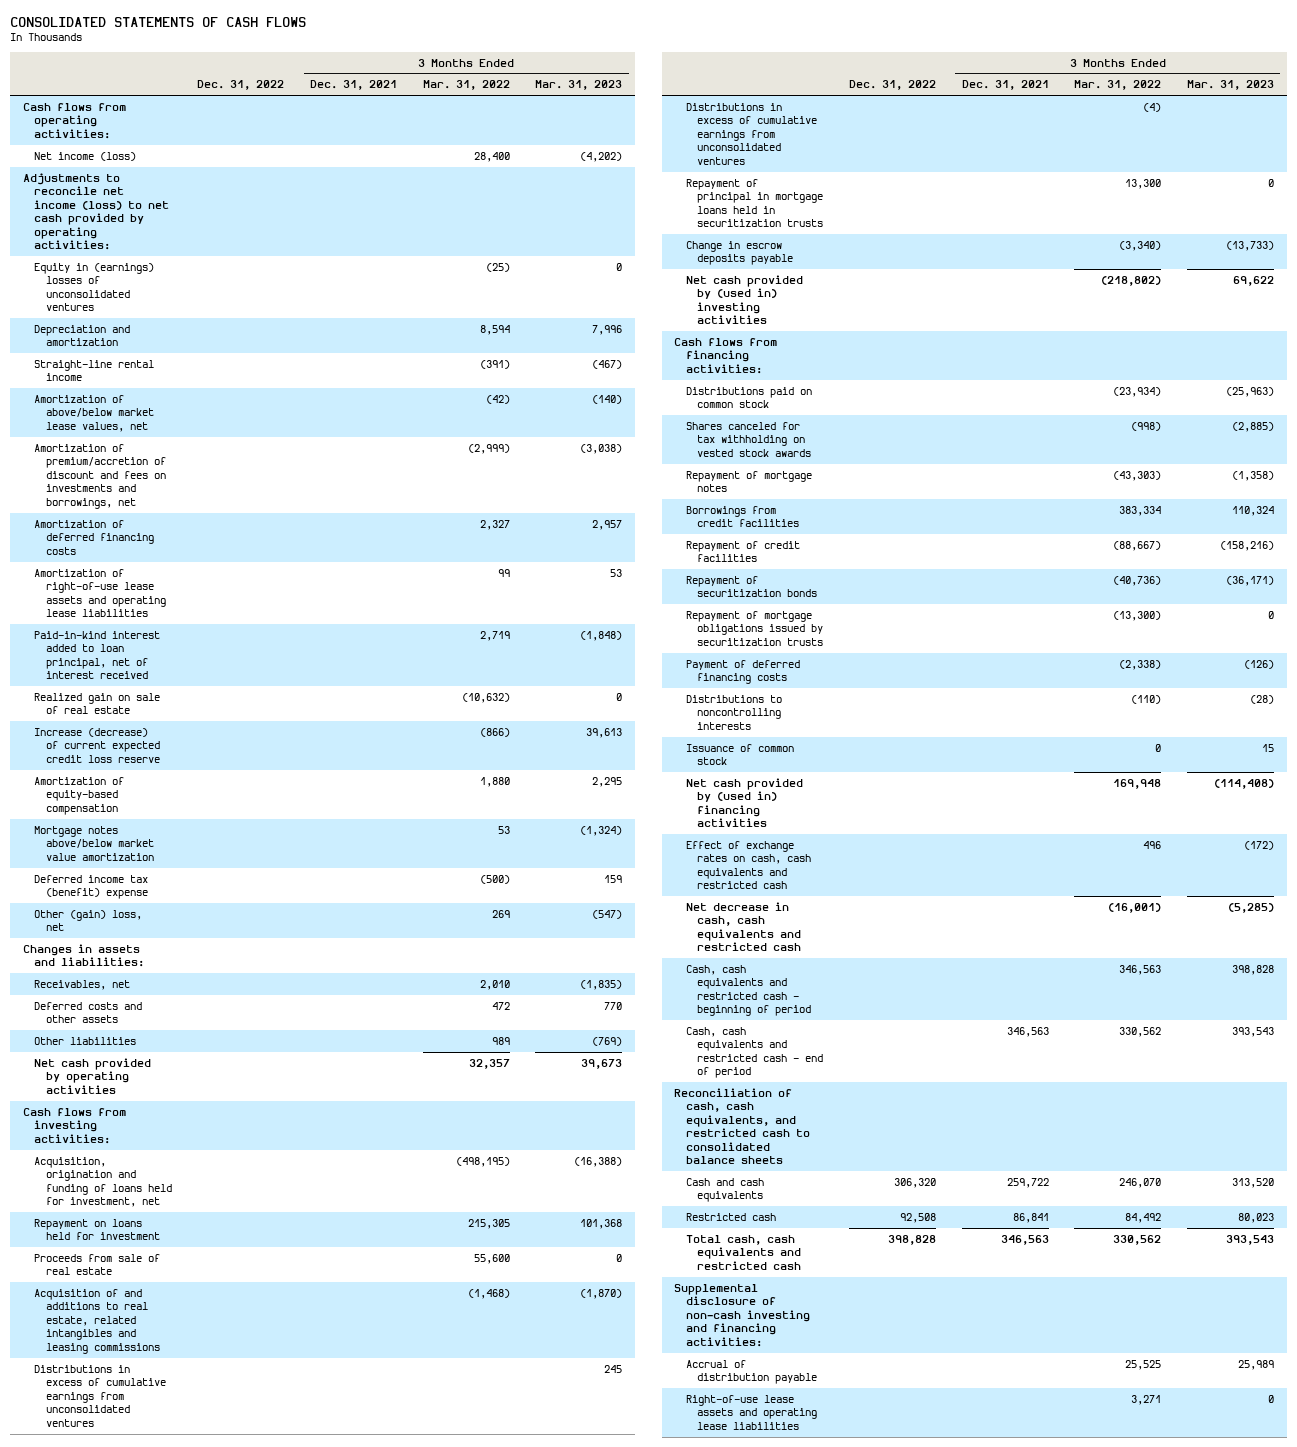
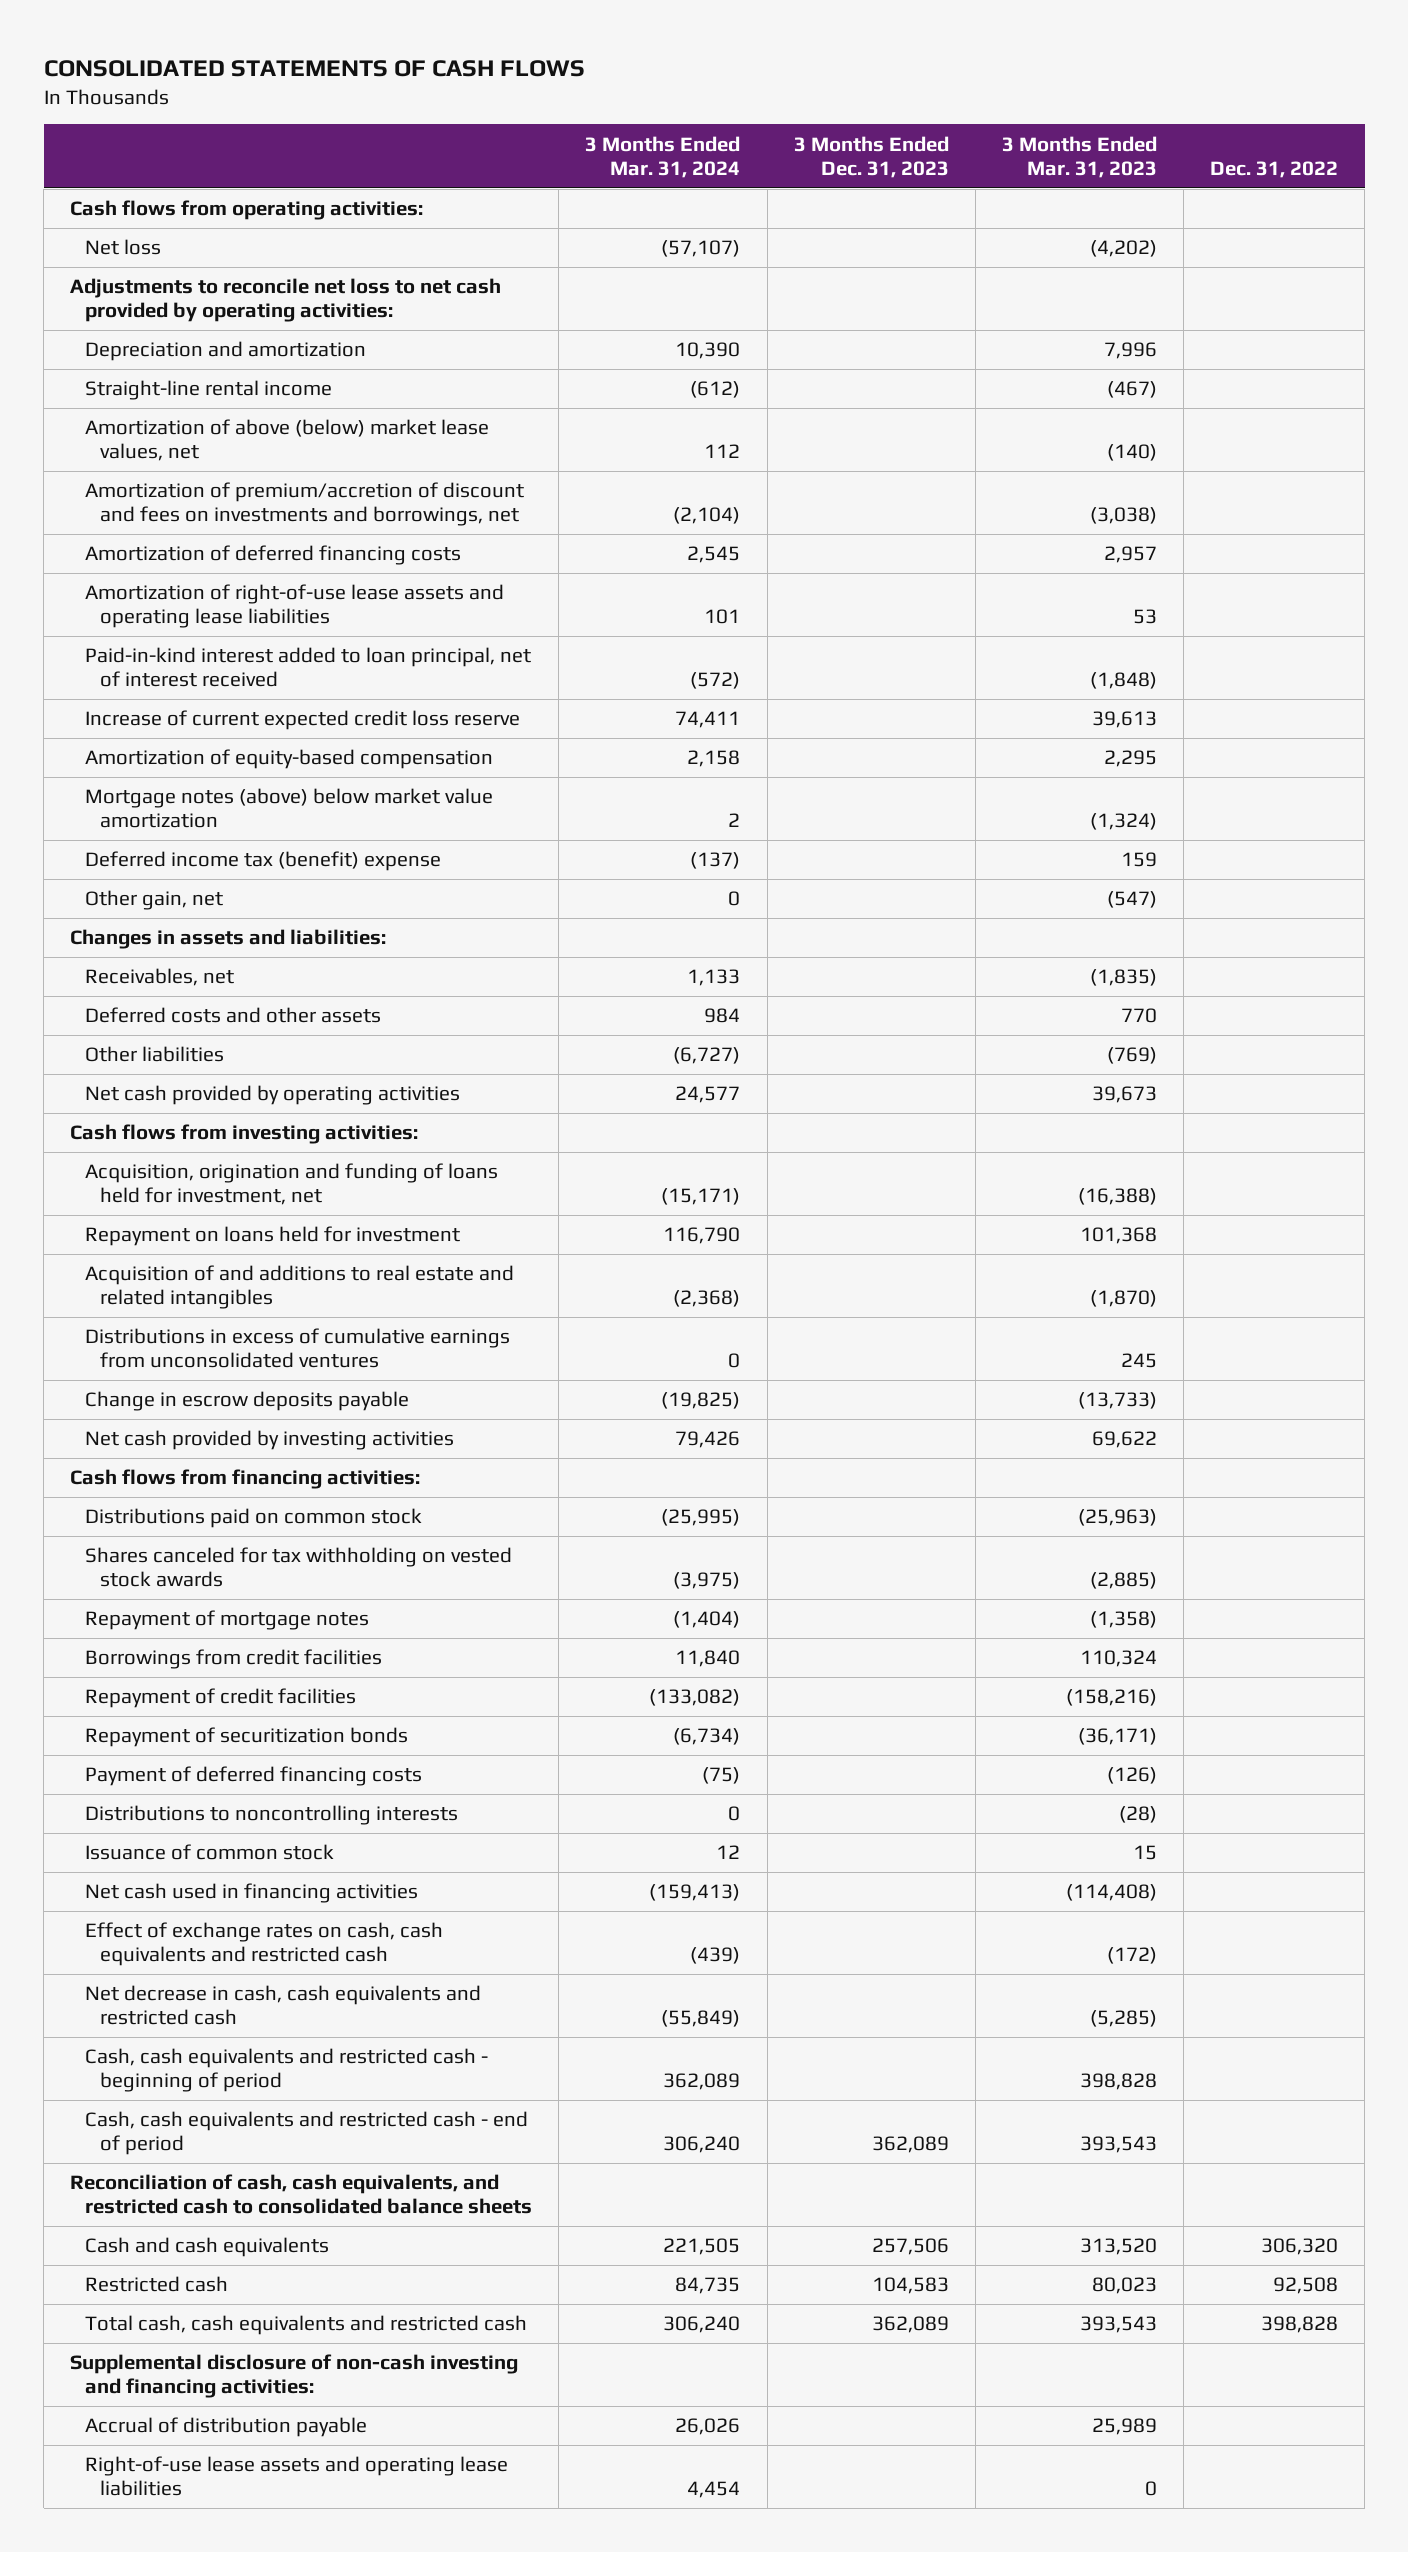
- | Dec. 31, 2022 | 3 Months Ended Dec. 31, 2021 | 3 Months Ended Mar. 31, 2022 | 3 Months Ended Mar. 31, 2023
+ | 3 Months Ended Mar. 31, 2024 | 3 Months Ended Dec. 31, 2023 | 3 Months Ended Mar. 31, 2023 | Dec. 31, 2022
- Net income (loss) | | | 28,400 | (4,202)
- Adjustments to reconcile net income (loss) to net cash provided by operating activities:
- Equity in (earnings) losses of unconsolidated ventures | | | (25) | 0
+ Net loss | (57,107) | | (4,202) |
+ Adjustments to reconcile net loss to net cash provided by operating activities:
- Amortization of above/below market lease values, net | | | (42) | (140)
+ Amortization of above (below) market lease values, net | 112 | | (140) |
- Realized gain on sale of real estate | | | (10,632) | 0
- Increase (decrease) of current expected credit loss reserve | | | (866) | 39,613
+ Increase of current expected credit loss reserve | 74,411 | | 39,613 |
- Mortgage notes above/below market value amortization | | | 53 | (1,324)
+ Mortgage notes (above) below market value amortization | 2 | | (1,324) |
- Other (gain) loss, net | | | 269 | (547)
+ Other gain, net | 0 | | (547) |
- Proceeds from sale of real estate | | | 55,600 | 0
- Acquisition of and additions to real estate, related intangibles and leasing commissions | | | (1,468) | (1,870)
+ Acquisition of and additions to real estate and related intangibles | (2,368) | | (1,870) |
- Distributions in excess of cumulative earnings from unconsolidated ventures | | | (4) |
- Repayment of principal in mortgage loans held in securitization trusts | | | 13,300 | 0
- Net cash provided by (used in) investing activities | | | (218,802) | 69,622
+ Net cash provided by investing activities | 79,426 | | 69,622 |
- Repayment of mortgage obligations issued by securitization trusts | | | (13,300) | 0
- Net cash provided by (used in) financing activities | | | 169,948 | (114,408)
+ Net cash used in financing activities | (159,413) | | (114,408) |

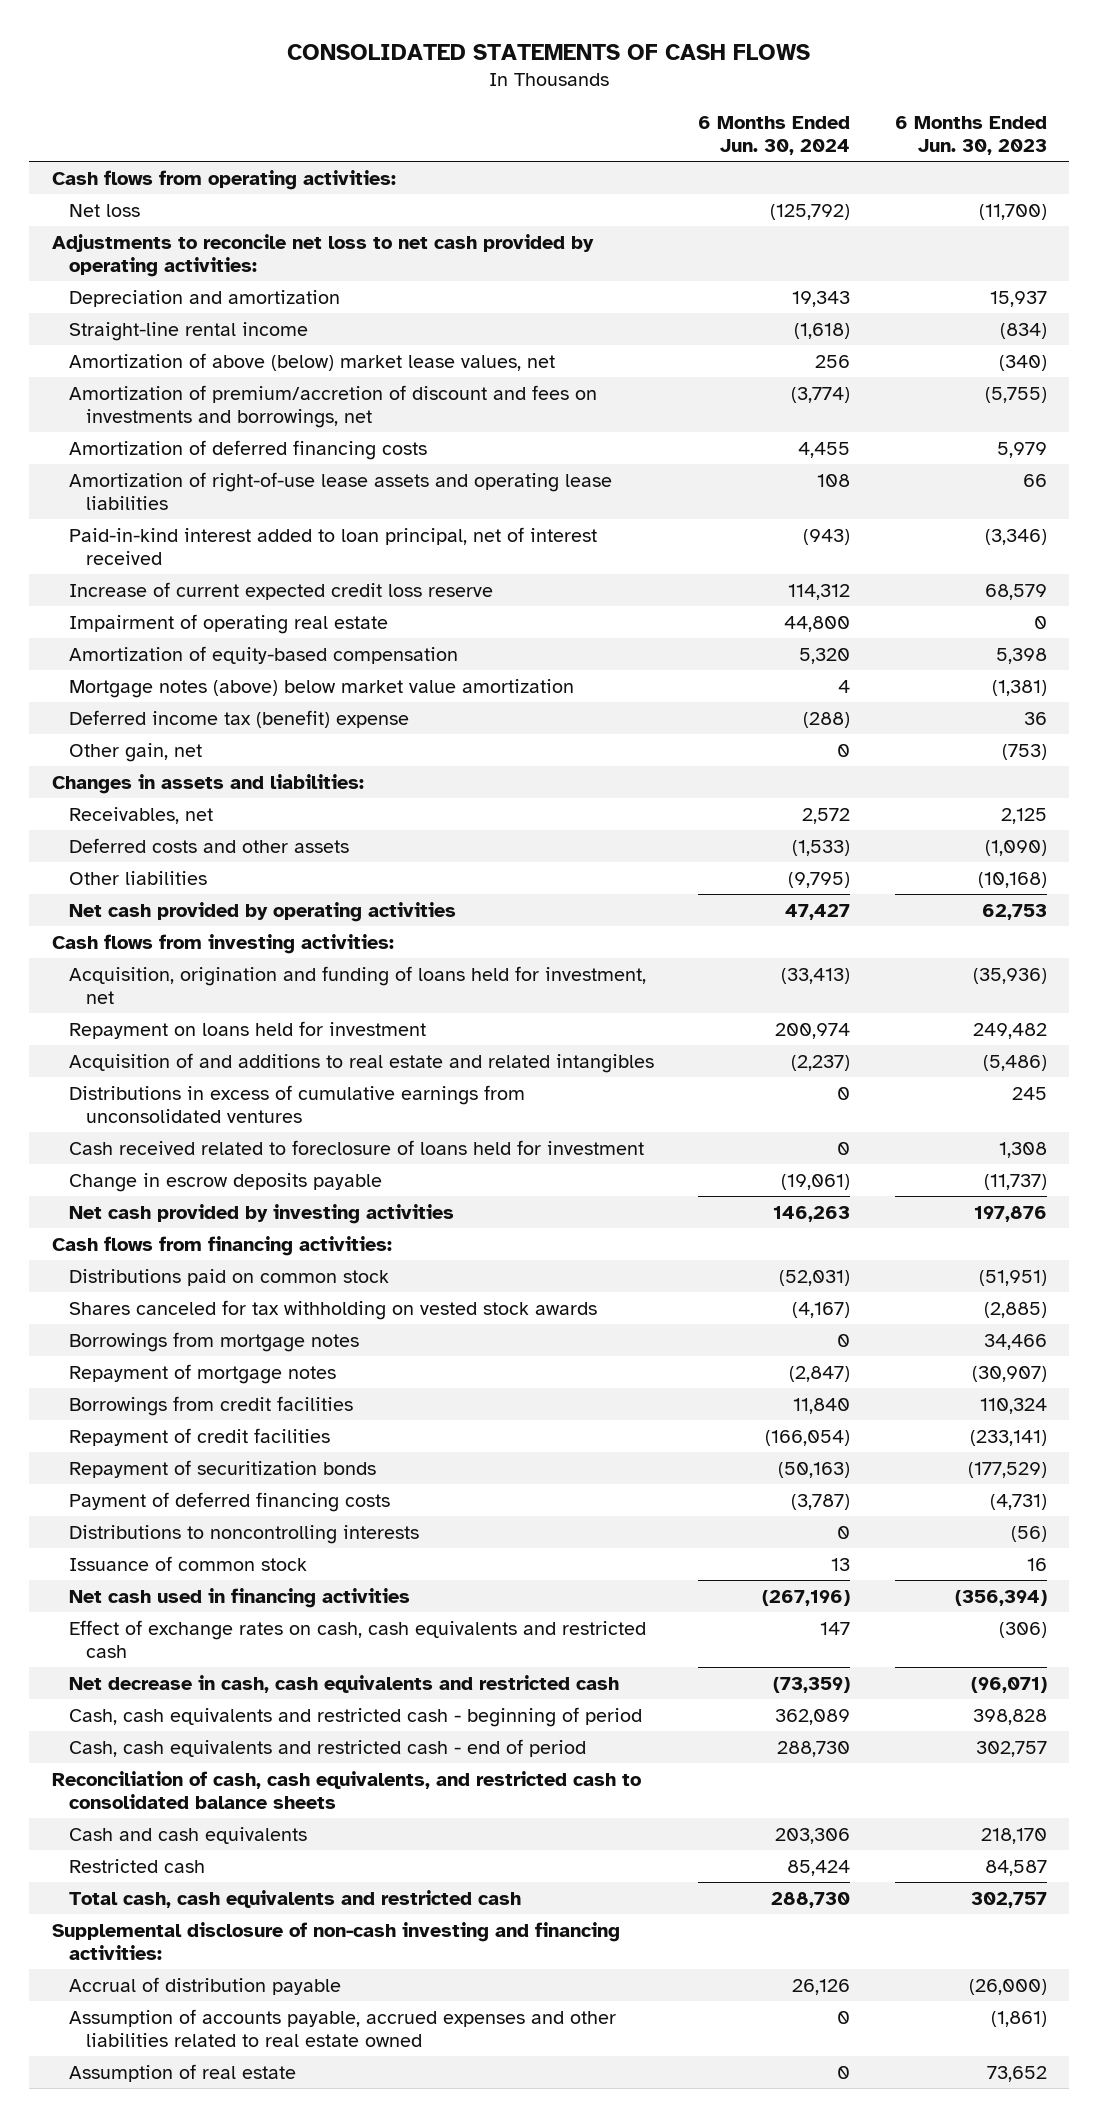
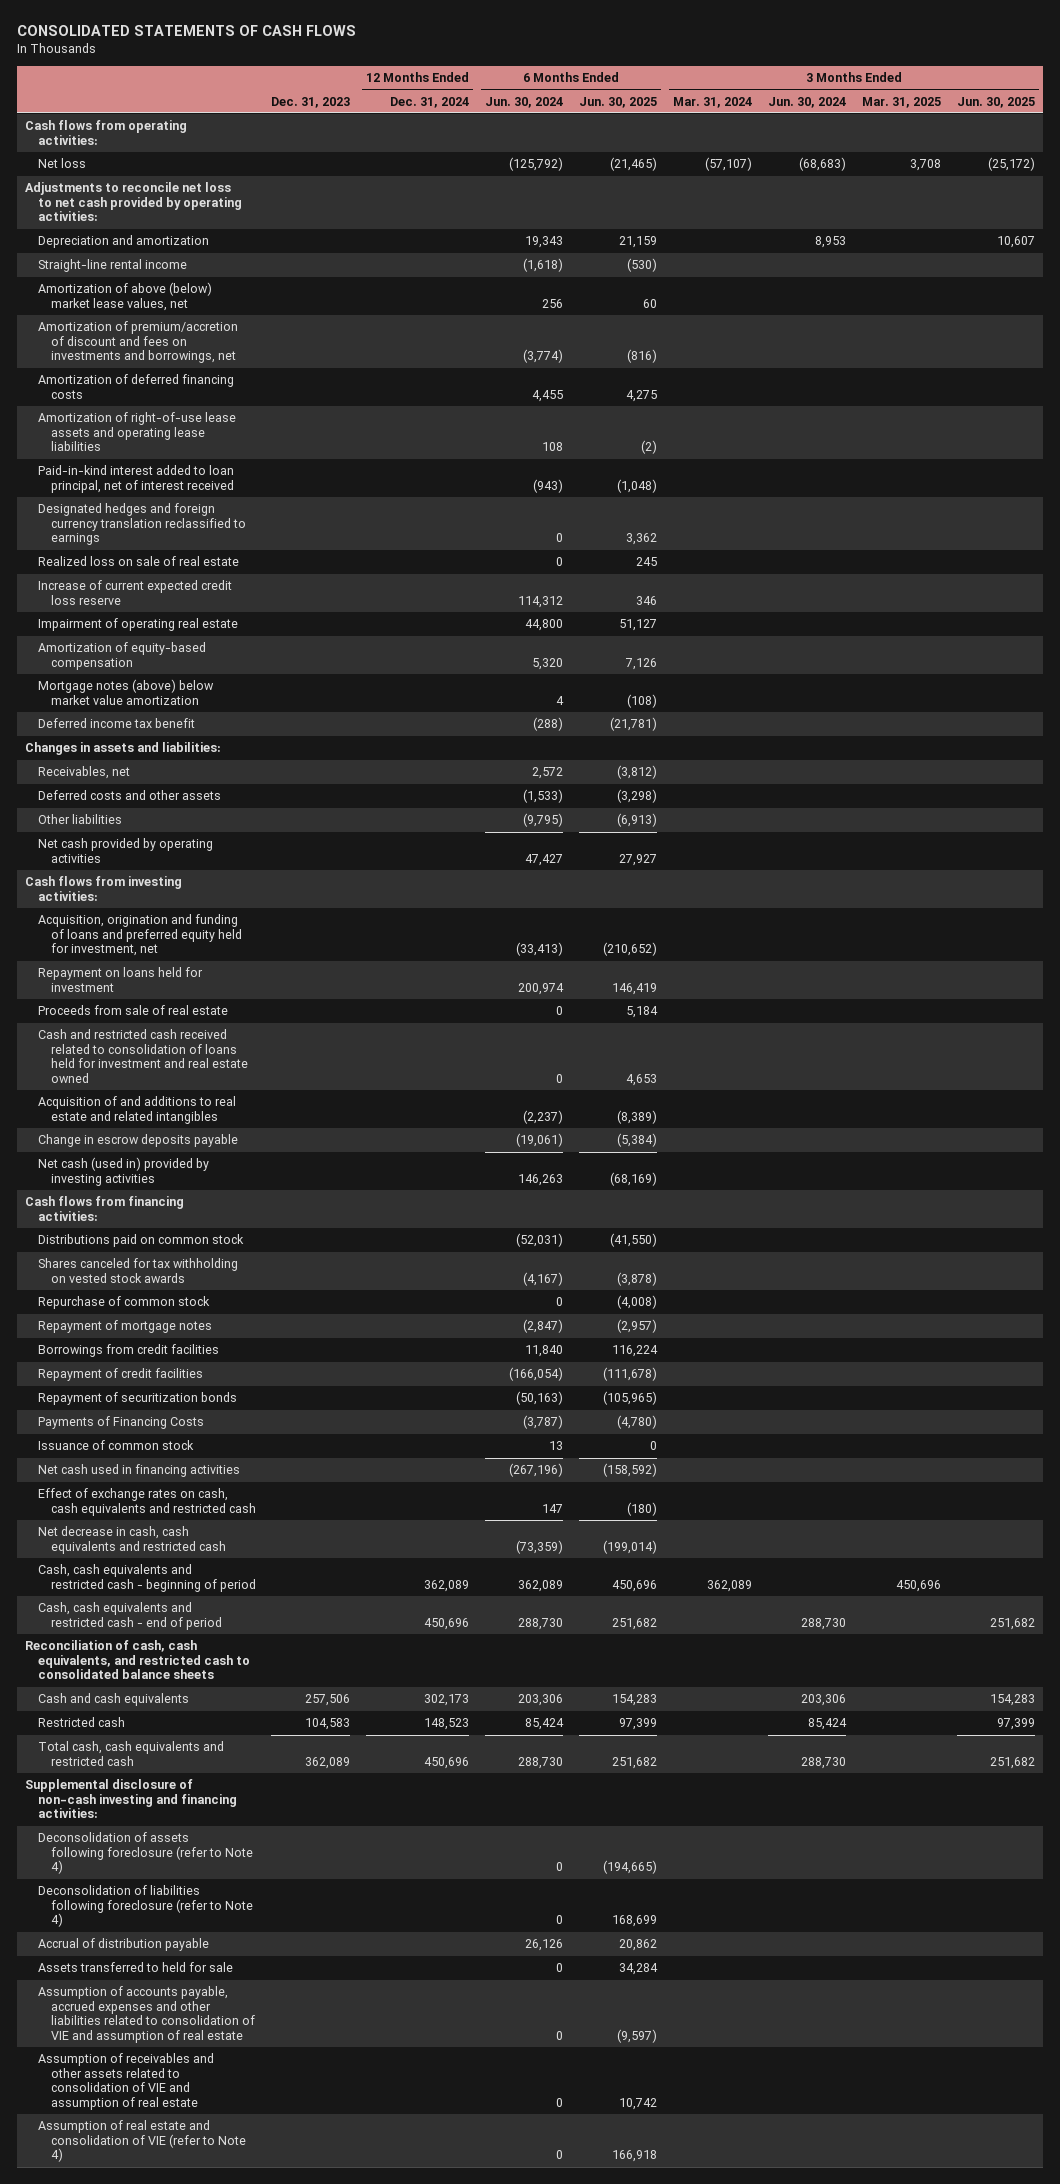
- | 6 Months Ended Jun. 30, 2024 | 6 Months Ended Jun. 30, 2023
+ | Dec. 31, 2023 | 12 Months Ended Dec. 31, 2024 | 6 Months Ended Jun. 30, 2024 | 6 Months Ended Jun. 30, 2025 | 3 Months Ended Mar. 31, 2024 | 3 Months Ended Jun. 30, 2024 | 3 Months Ended Mar. 31, 2025 | 3 Months Ended Jun. 30, 2025
+ Designated hedges and foreign currency translation reclassified to earnings | | | 0 | 3,362 | | | |
+ Realized loss on sale of real estate | | | 0 | 245 | | | |
- Deferred income tax (benefit) expense | (288) | 36
- Other gain, net | 0 | (753)
+ Deferred income tax benefit | | | (288) | (21,781) | | | |
- Acquisition, origination and funding of loans held for investment, net | (33,413) | (35,936)
+ Acquisition, origination and funding of loans and preferred equity held for investment, net | | | (33,413) | (210,652) | | | |
+ Proceeds from sale of real estate | | | 0 | 5,184 | | | |
+ Cash and restricted cash received related to consolidation of loans held for investment and real estate owned | | | 0 | 4,653 | | | |
- Distributions in excess of cumulative earnings from unconsolidated ventures | 0 | 245
- Cash received related to foreclosure of loans held for investment | 0 | 1,308
- Net cash provided by investing activities | 146,263 | 197,876
+ Net cash (used in) provided by investing activities | | | 146,263 | (68,169) | | | |
- Borrowings from mortgage notes | 0 | 34,466
+ Repurchase of common stock | | | 0 | (4,008) | | | |
- Payment of deferred financing costs | (3,787) | (4,731)
- Distributions to noncontrolling interests | 0 | (56)
+ Payments of Financing Costs | | | (3,787) | (4,780) | | | |
+ Deconsolidation of assets following foreclosure (refer to Note 4) | | | 0 | (194,665) | | | |
+ Deconsolidation of liabilities following foreclosure (refer to Note 4) | | | 0 | 168,699 | | | |
- Assumption of accounts payable, accrued expenses and other liabilities related to real estate owned | 0 | (1,861)
- Assumption of real estate | 0 | 73,652
+ Assets transferred to held for sale | | | 0 | 34,284 | | | |
+ Assumption of accounts payable, accrued expenses and other liabilities related to consolidation of VIE and assumption of real estate | | | 0 | (9,597) | | | |
+ Assumption of receivables and other assets related to consolidation of VIE and assumption of real estate | | | 0 | 10,742 | | | |
+ Assumption of real estate and consolidation of VIE (refer to Note 4) | | | 0 | 166,918 | | | |

